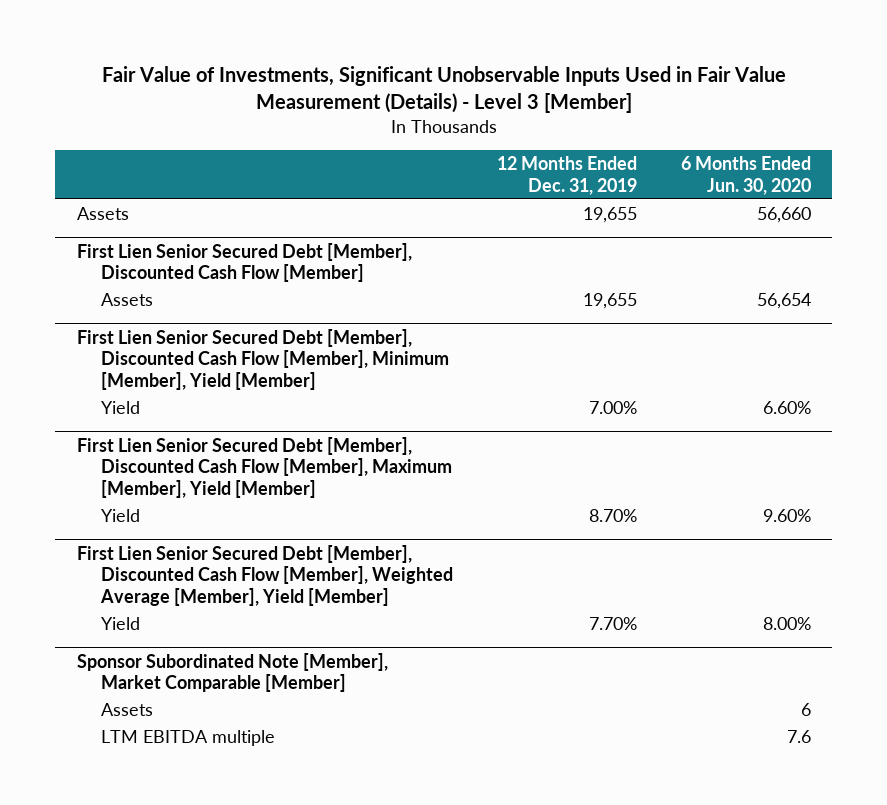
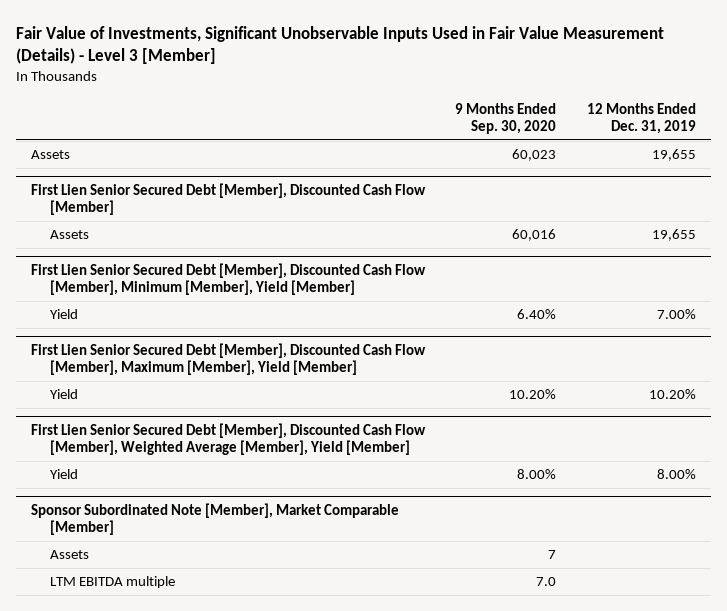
- | 12 Months Ended Dec. 31, 2019 | 6 Months Ended Jun. 30, 2020
+ | 9 Months Ended Sep. 30, 2020 | 12 Months Ended Dec. 31, 2019
@ First Lien Senior Secured Debt [Member], Discounted Cash Flow [Member], Maximum [Member], Yield [Member]
- Yield | 8.70% | 9.60%
+ Yield | 10.20% | 10.20%
@ First Lien Senior Secured Debt [Member], Discounted Cash Flow [Member], Weighted Average [Member], Yield [Member]
- Yield | 7.70% | 8.00%
+ Yield | 8.00% | 8.00%

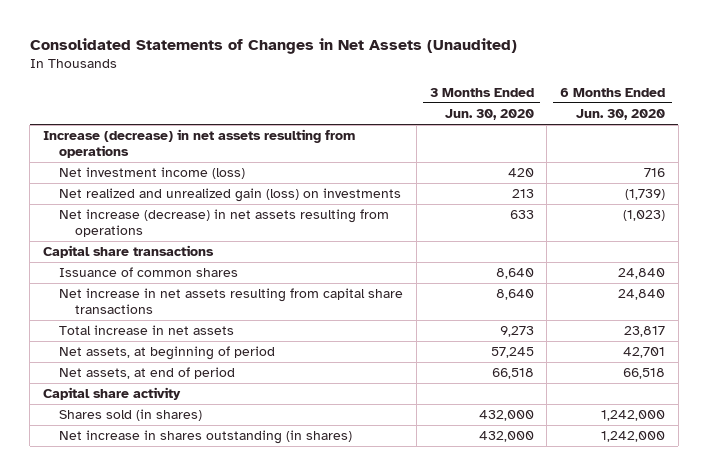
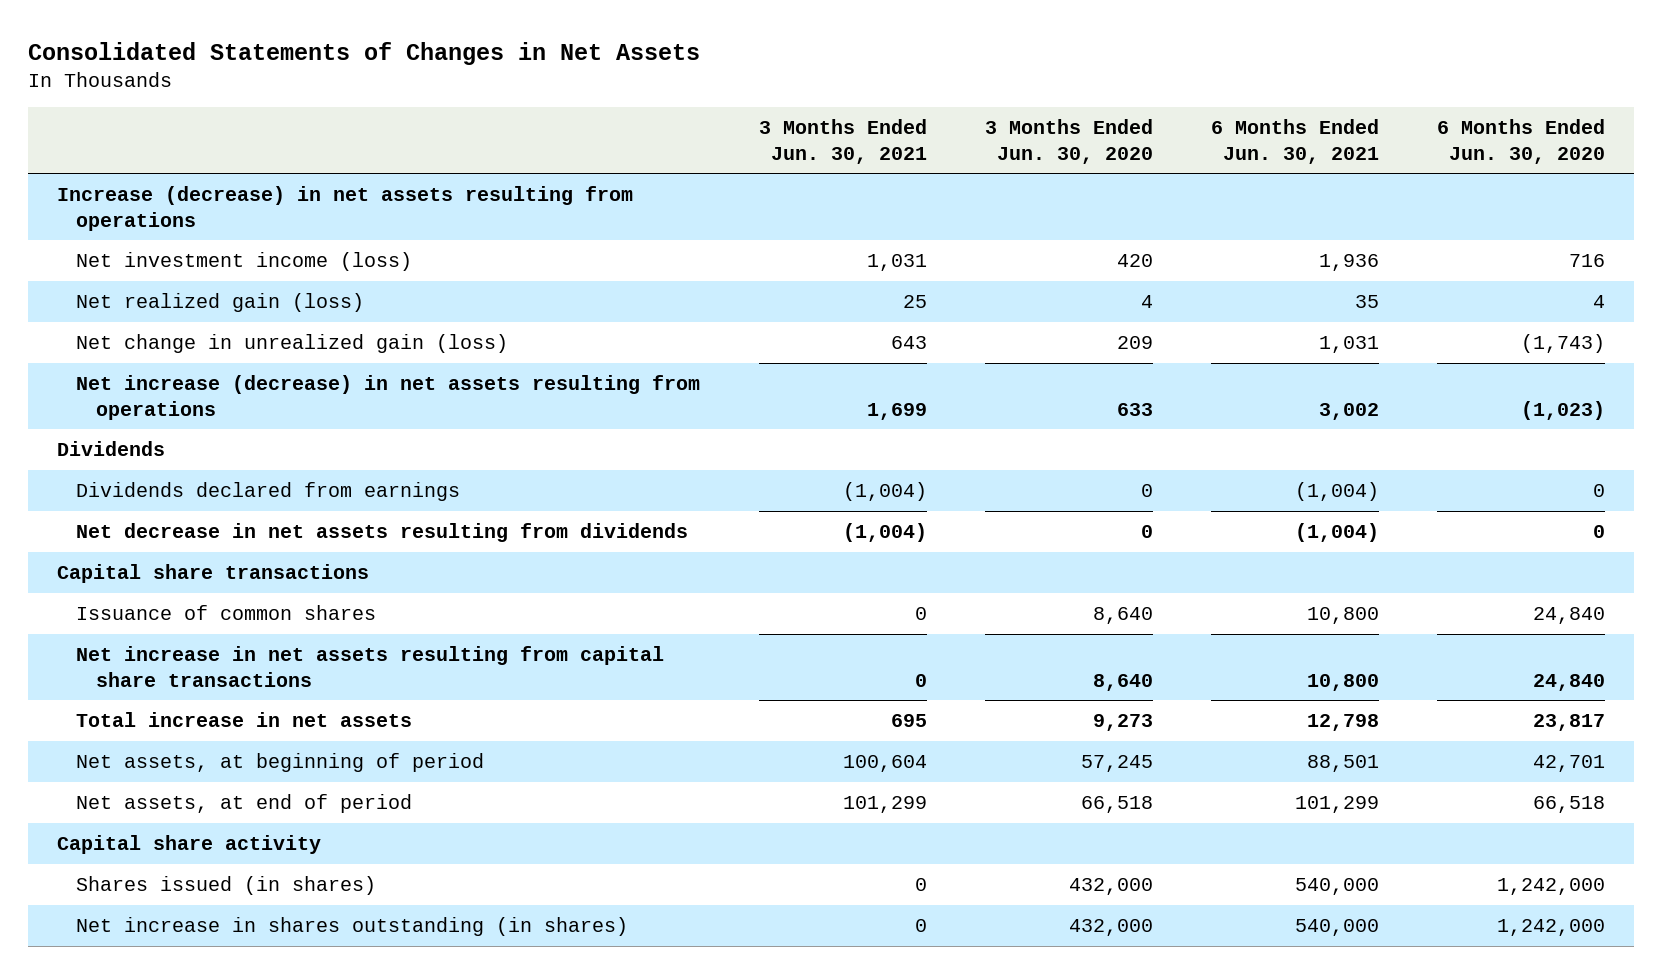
- Consolidated Statements of Changes in Net Assets (Unaudited)
+ Consolidated Statements of Changes in Net Assets
- | 3 Months Ended Jun. 30, 2020 | 6 Months Ended Jun. 30, 2020
+ | 3 Months Ended Jun. 30, 2021 | 3 Months Ended Jun. 30, 2020 | 6 Months Ended Jun. 30, 2021 | 6 Months Ended Jun. 30, 2020
- Net realized and unrealized gain (loss) on investments | 213 | (1,739)
+ Net realized gain (loss) | 25 | 4 | 35 | 4
+ Net change in unrealized gain (loss) | 643 | 209 | 1,031 | (1,743)
+ Dividends
+ Dividends declared from earnings | (1,004) | 0 | (1,004) | 0
+ Net decrease in net assets resulting from dividends | (1,004) | 0 | (1,004) | 0
- Shares sold (in shares) | 432,000 | 1,242,000
+ Shares issued (in shares) | 0 | 432,000 | 540,000 | 1,242,000

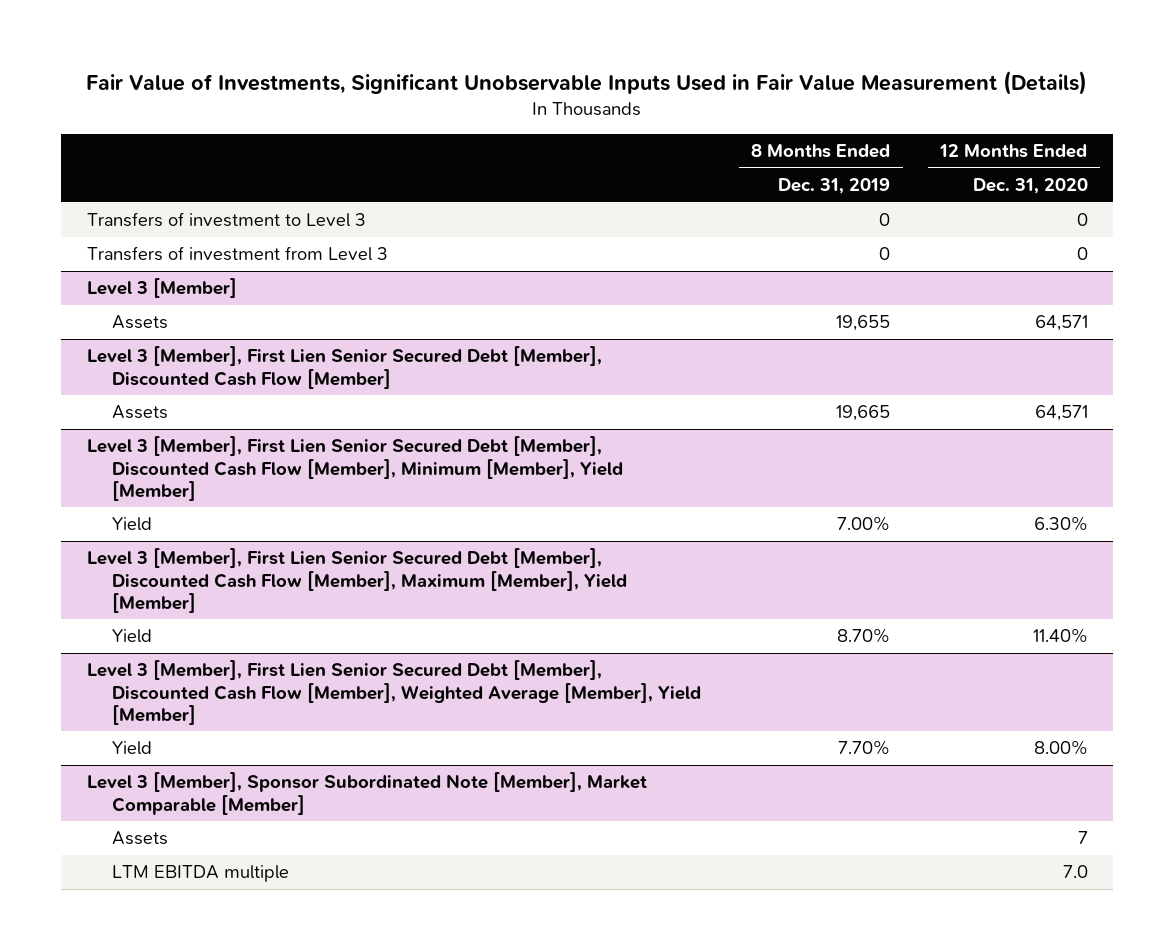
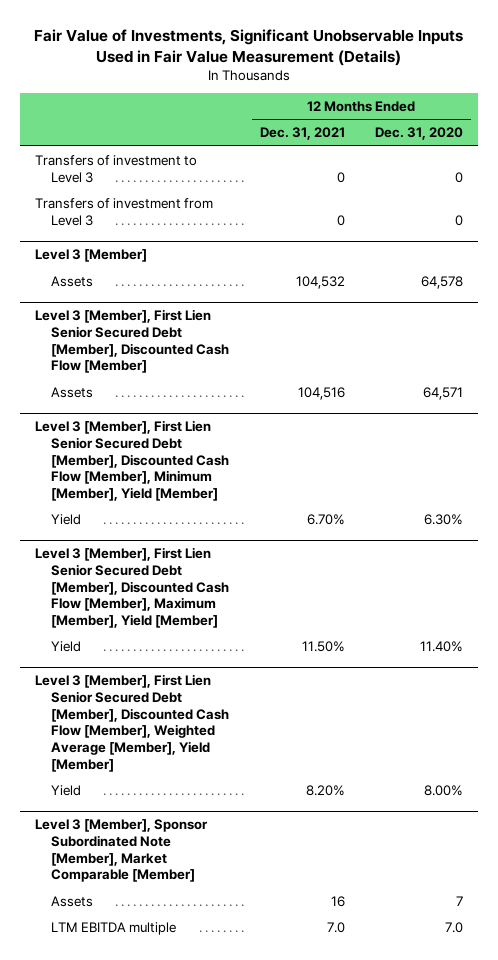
- | 8 Months Ended Dec. 31, 2019 | 12 Months Ended Dec. 31, 2020
+ | 12 Months Ended Dec. 31, 2021 | 12 Months Ended Dec. 31, 2020
@ Level 3 [Member]
- Assets | 19,655 | 64,571
+ Assets | 104,532 | 64,578

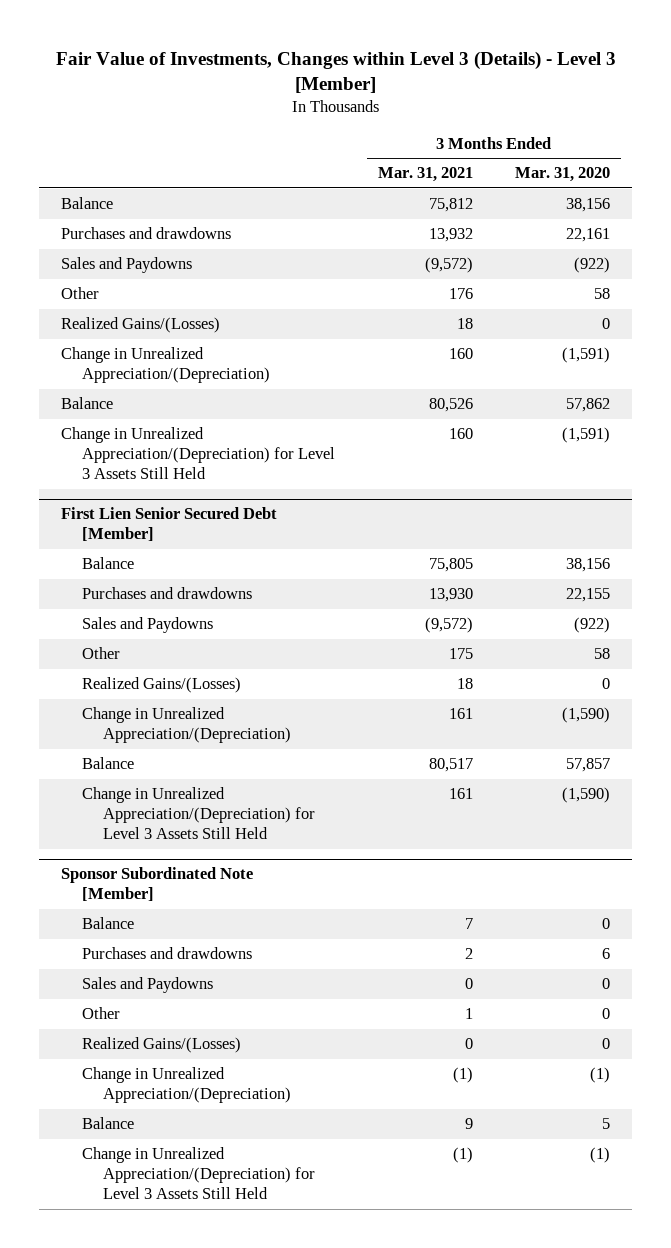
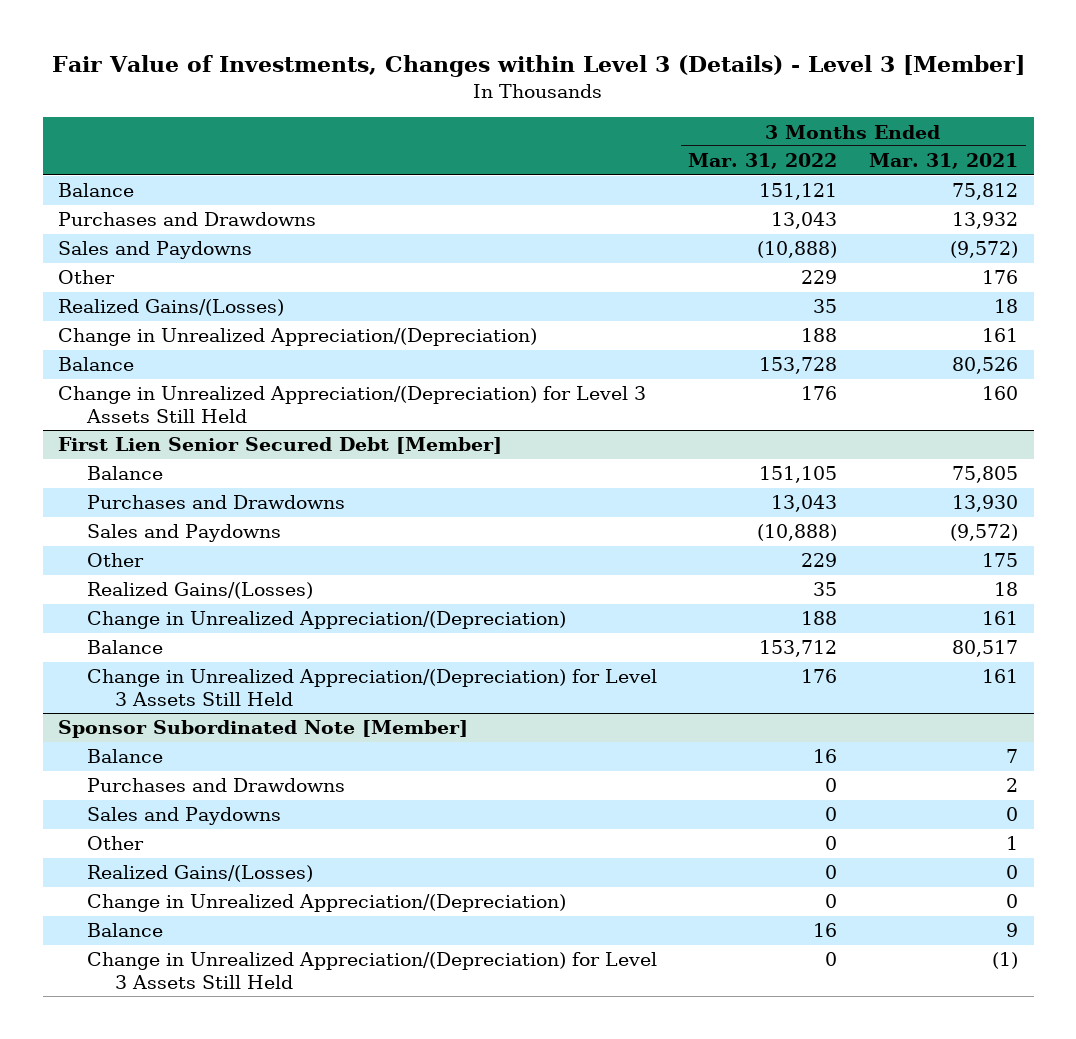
- | 3 Months Ended Mar. 31, 2021 | 3 Months Ended Mar. 31, 2020
+ | 3 Months Ended Mar. 31, 2022 | 3 Months Ended Mar. 31, 2021
- Purchases and drawdowns | 13,932 | 22,161
+ Purchases and Drawdowns | 13,043 | 13,932
- Change in Unrealized Appreciation/(Depreciation) | 160 | (1,591)
+ Change in Unrealized Appreciation/(Depreciation) | 188 | 161
@ First Lien Senior Secured Debt [Member]
- Purchases and drawdowns | 13,930 | 22,155
+ Purchases and Drawdowns | 13,043 | 13,930
@ Sponsor Subordinated Note [Member]
- Purchases and drawdowns | 2 | 6
+ Purchases and Drawdowns | 0 | 2
- Change in Unrealized Appreciation/(Depreciation) | (1) | (1)
+ Change in Unrealized Appreciation/(Depreciation) | 0 | 0

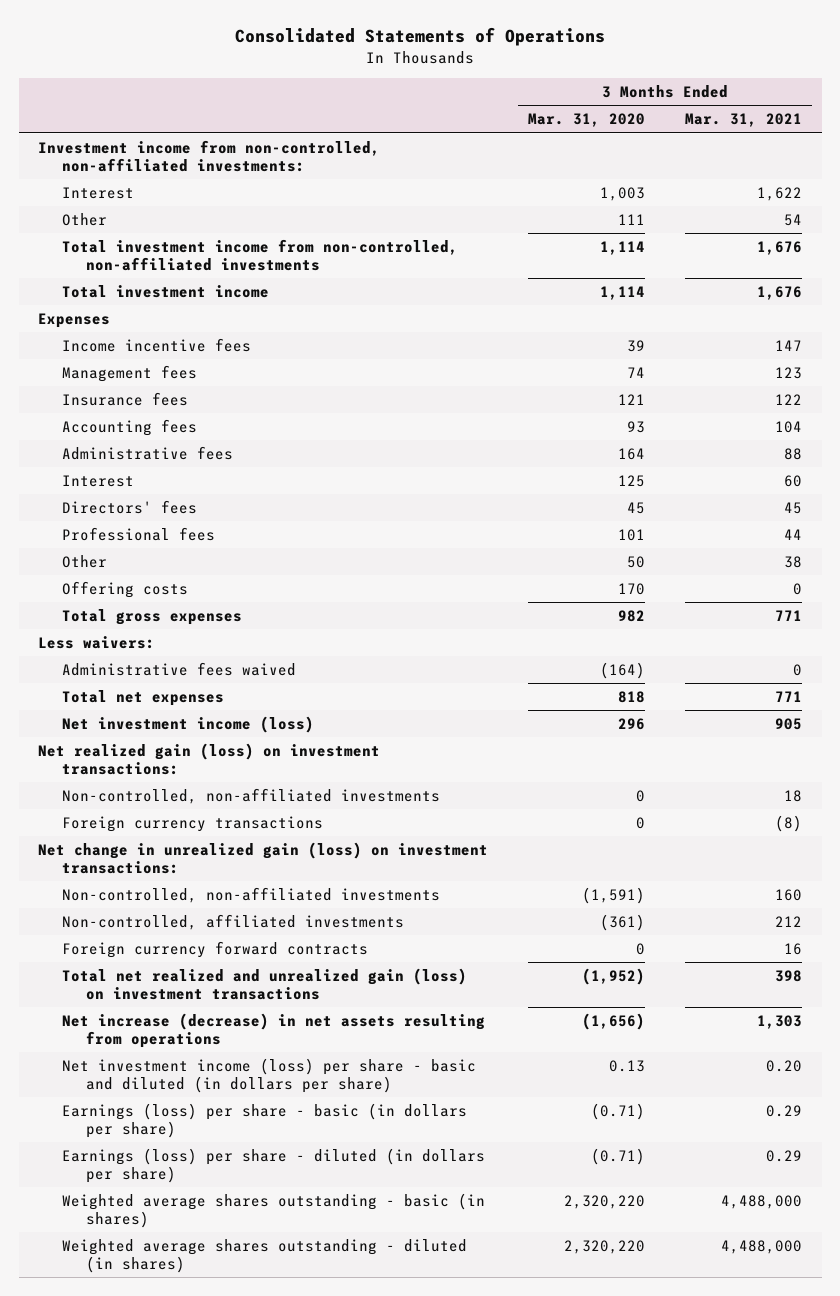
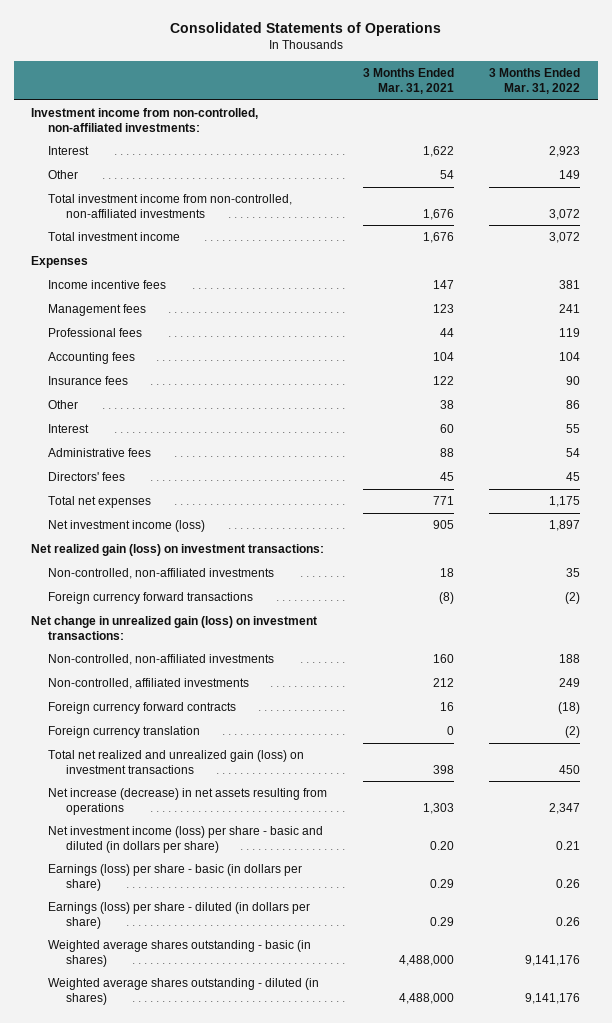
- | 3 Months Ended Mar. 31, 2020 | 3 Months Ended Mar. 31, 2021
+ | 3 Months Ended Mar. 31, 2021 | 3 Months Ended Mar. 31, 2022
moved up: Professional fees | 44 | 119
moved down: Insurance fees | 122 | 90
moved up: Other | 38 | 86
moved down: Administrative fees | 88 | 54
- Offering costs | 170 | 0
- Total gross expenses | 982 | 771
- Less waivers:
- Administrative fees waived | (164) | 0
- Foreign currency transactions | 0 | (8)
+ Foreign currency forward transactions | (8) | (2)
+ Foreign currency translation | 0 | (2)

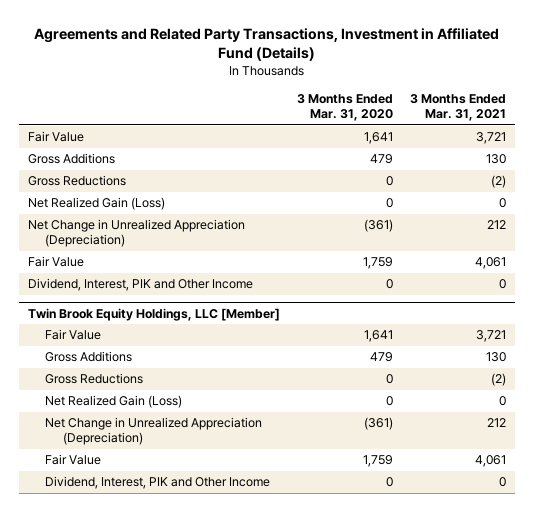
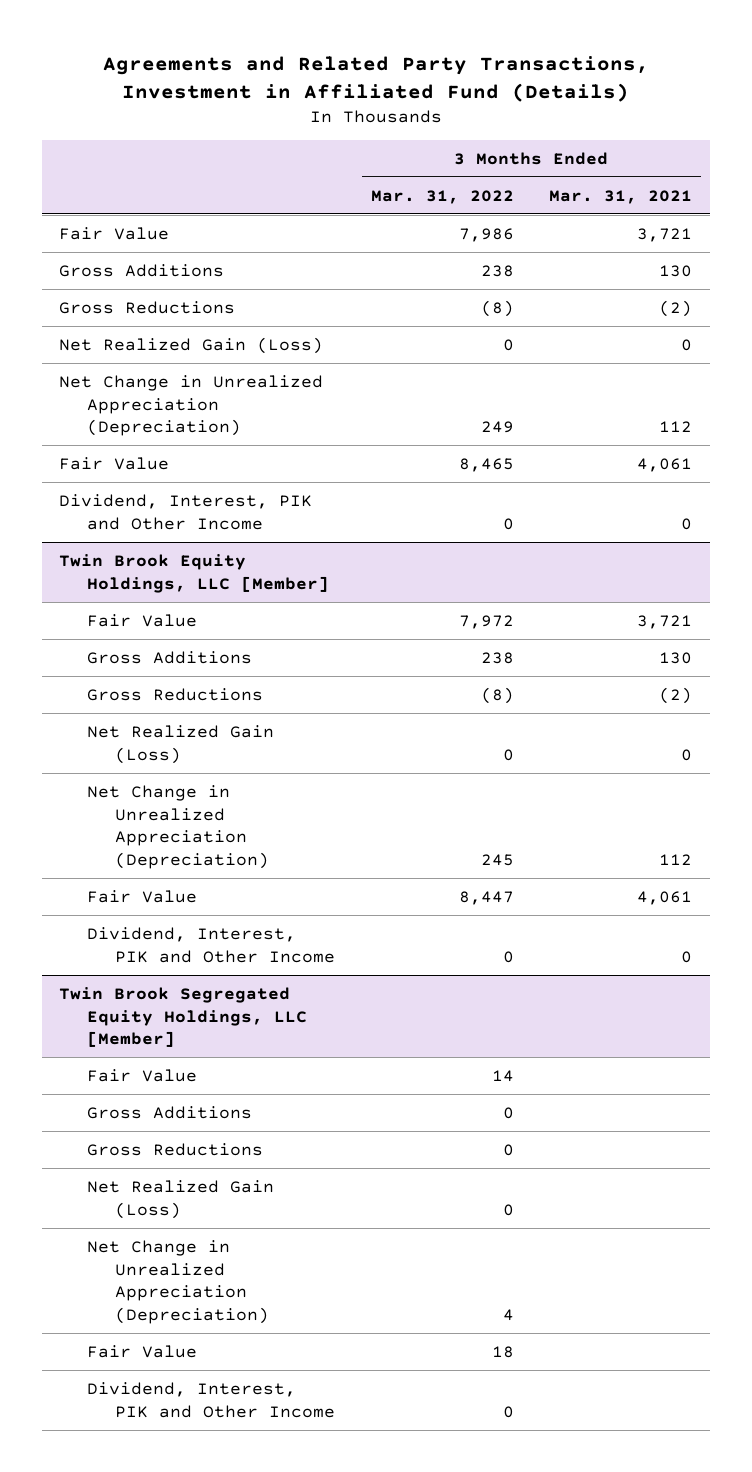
- | 3 Months Ended Mar. 31, 2020 | 3 Months Ended Mar. 31, 2021
+ | 3 Months Ended Mar. 31, 2022 | 3 Months Ended Mar. 31, 2021
- Net Change in Unrealized Appreciation (Depreciation) | (361) | 212
+ Net Change in Unrealized Appreciation (Depreciation) | 249 | 112
@ Twin Brook Equity Holdings, LLC [Member]
- Net Change in Unrealized Appreciation (Depreciation) | (361) | 212
+ Net Change in Unrealized Appreciation (Depreciation) | 245 | 112
+ Twin Brook Segregated Equity Holdings, LLC [Member]
+ Fair Value | 14 |
+ Gross Additions | 0 |
+ Gross Reductions | 0 |
+ Net Realized Gain (Loss) | 0 |
+ Net Change in Unrealized Appreciation (Depreciation) | 4 |
+ Fair Value | 18 |
+ Dividend, Interest, PIK and Other Income | 0 |

